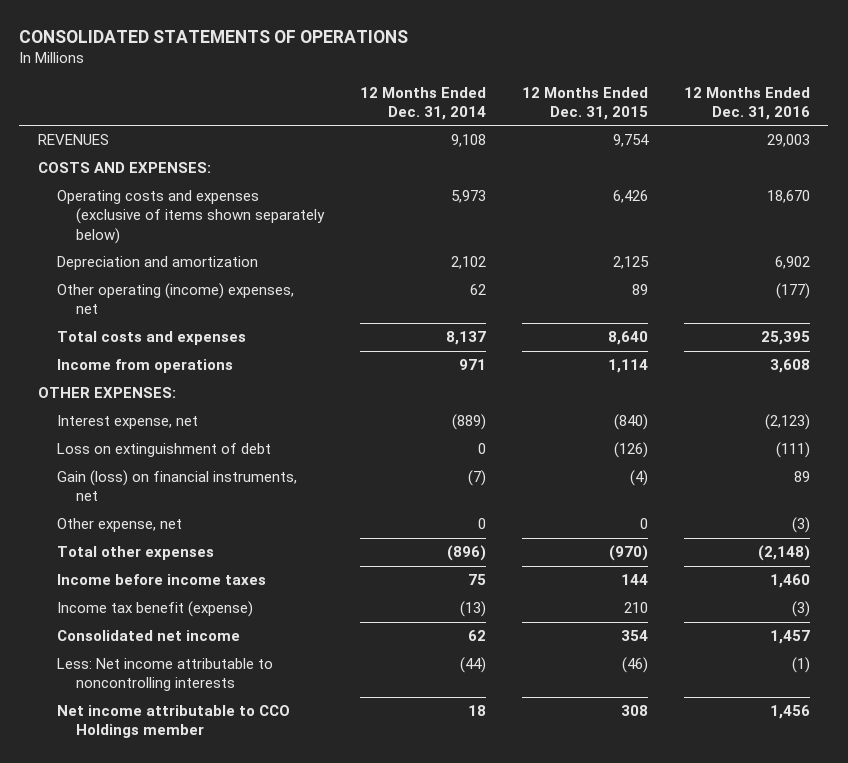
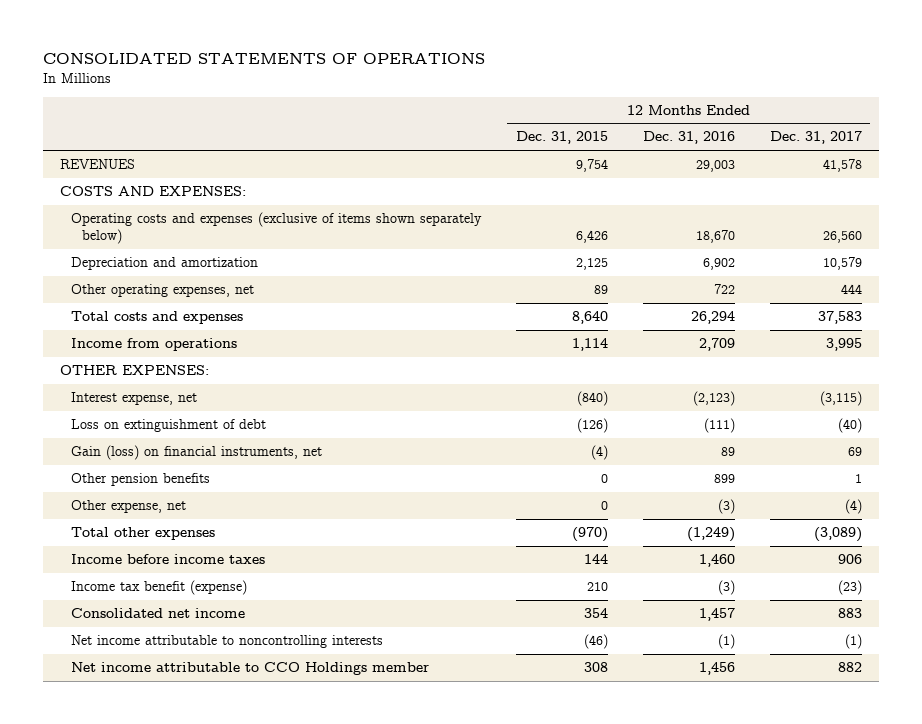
- | 12 Months Ended Dec. 31, 2014 | 12 Months Ended Dec. 31, 2015 | 12 Months Ended Dec. 31, 2016
+ | 12 Months Ended Dec. 31, 2015 | 12 Months Ended Dec. 31, 2016 | 12 Months Ended Dec. 31, 2017
- Other operating (income) expenses, net | 62 | 89 | (177)
- Total costs and expenses | 8,137 | 8,640 | 25,395
- Income from operations | 971 | 1,114 | 3,608
+ Other operating expenses, net | 89 | 722 | 444
+ Total costs and expenses | 8,640 | 26,294 | 37,583
+ Income from operations | 1,114 | 2,709 | 3,995
+ Other pension benefits | 0 | 899 | 1
- Total other expenses | (896) | (970) | (2,148)
+ Total other expenses | (970) | (1,249) | (3,089)
- Less: Net income attributable to noncontrolling interests | (44) | (46) | (1)
+ Net income attributable to noncontrolling interests | (46) | (1) | (1)

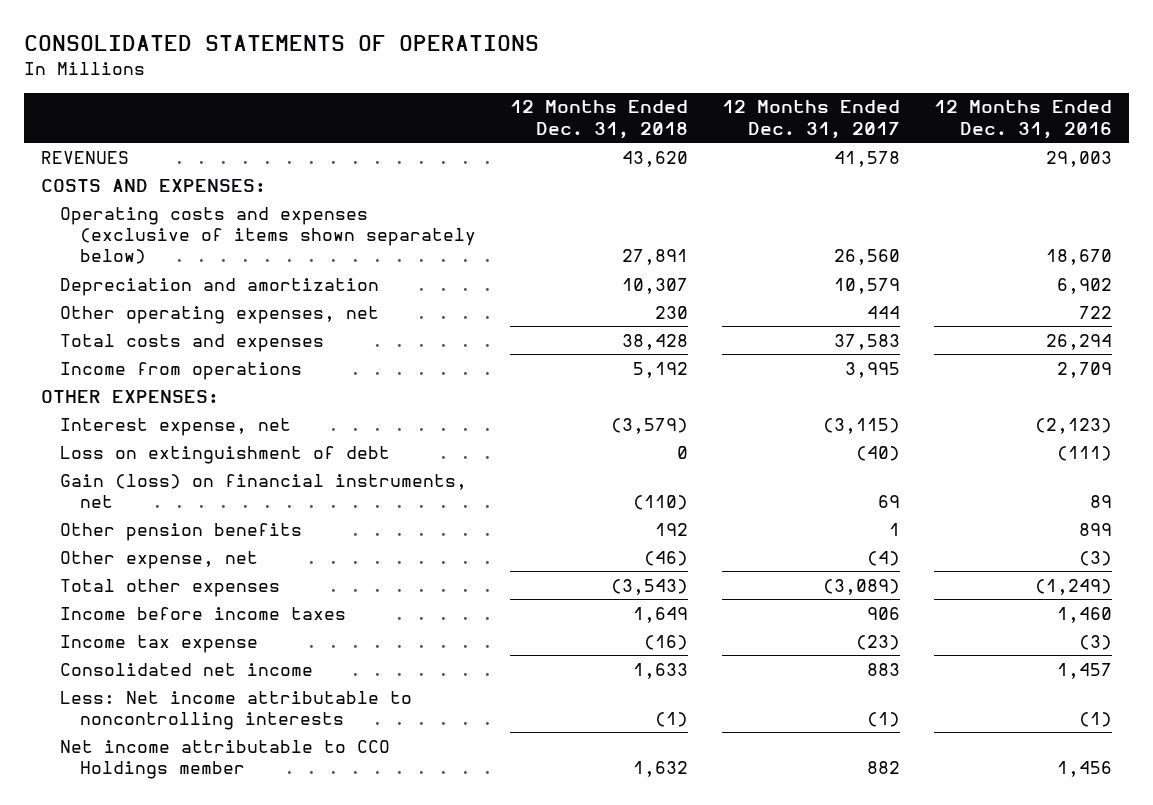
- | 12 Months Ended Dec. 31, 2015 | 12 Months Ended Dec. 31, 2016 | 12 Months Ended Dec. 31, 2017
+ | 12 Months Ended Dec. 31, 2018 | 12 Months Ended Dec. 31, 2017 | 12 Months Ended Dec. 31, 2016
- Income tax benefit (expense) | 210 | (3) | (23)
+ Income tax expense | (16) | (23) | (3)
- Net income attributable to noncontrolling interests | (46) | (1) | (1)
+ Less: Net income attributable to noncontrolling interests | (1) | (1) | (1)

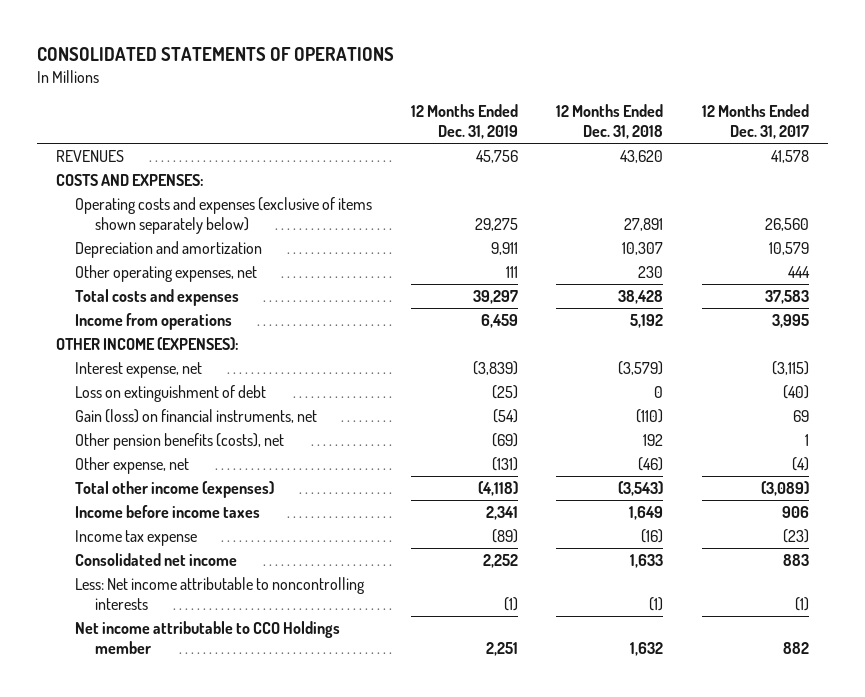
- | 12 Months Ended Dec. 31, 2018 | 12 Months Ended Dec. 31, 2017 | 12 Months Ended Dec. 31, 2016
+ | 12 Months Ended Dec. 31, 2019 | 12 Months Ended Dec. 31, 2018 | 12 Months Ended Dec. 31, 2017
- OTHER EXPENSES:
+ OTHER INCOME (EXPENSES):
- Other pension benefits | 192 | 1 | 899
+ Other pension benefits (costs), net | (69) | 192 | 1
- Total other expenses | (3,543) | (3,089) | (1,249)
+ Total other income (expenses) | (4,118) | (3,543) | (3,089)

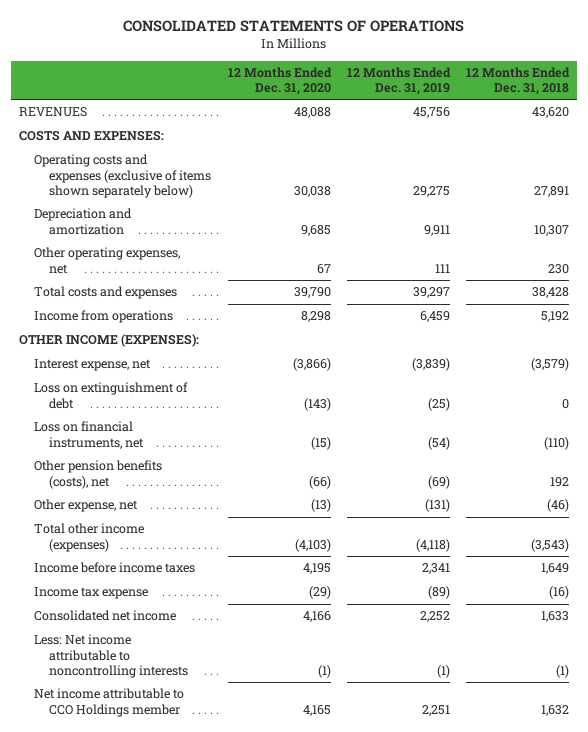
- | 12 Months Ended Dec. 31, 2019 | 12 Months Ended Dec. 31, 2018 | 12 Months Ended Dec. 31, 2017
+ | 12 Months Ended Dec. 31, 2020 | 12 Months Ended Dec. 31, 2019 | 12 Months Ended Dec. 31, 2018
- Gain (loss) on financial instruments, net | (54) | (110) | 69
+ Loss on financial instruments, net | (15) | (54) | (110)

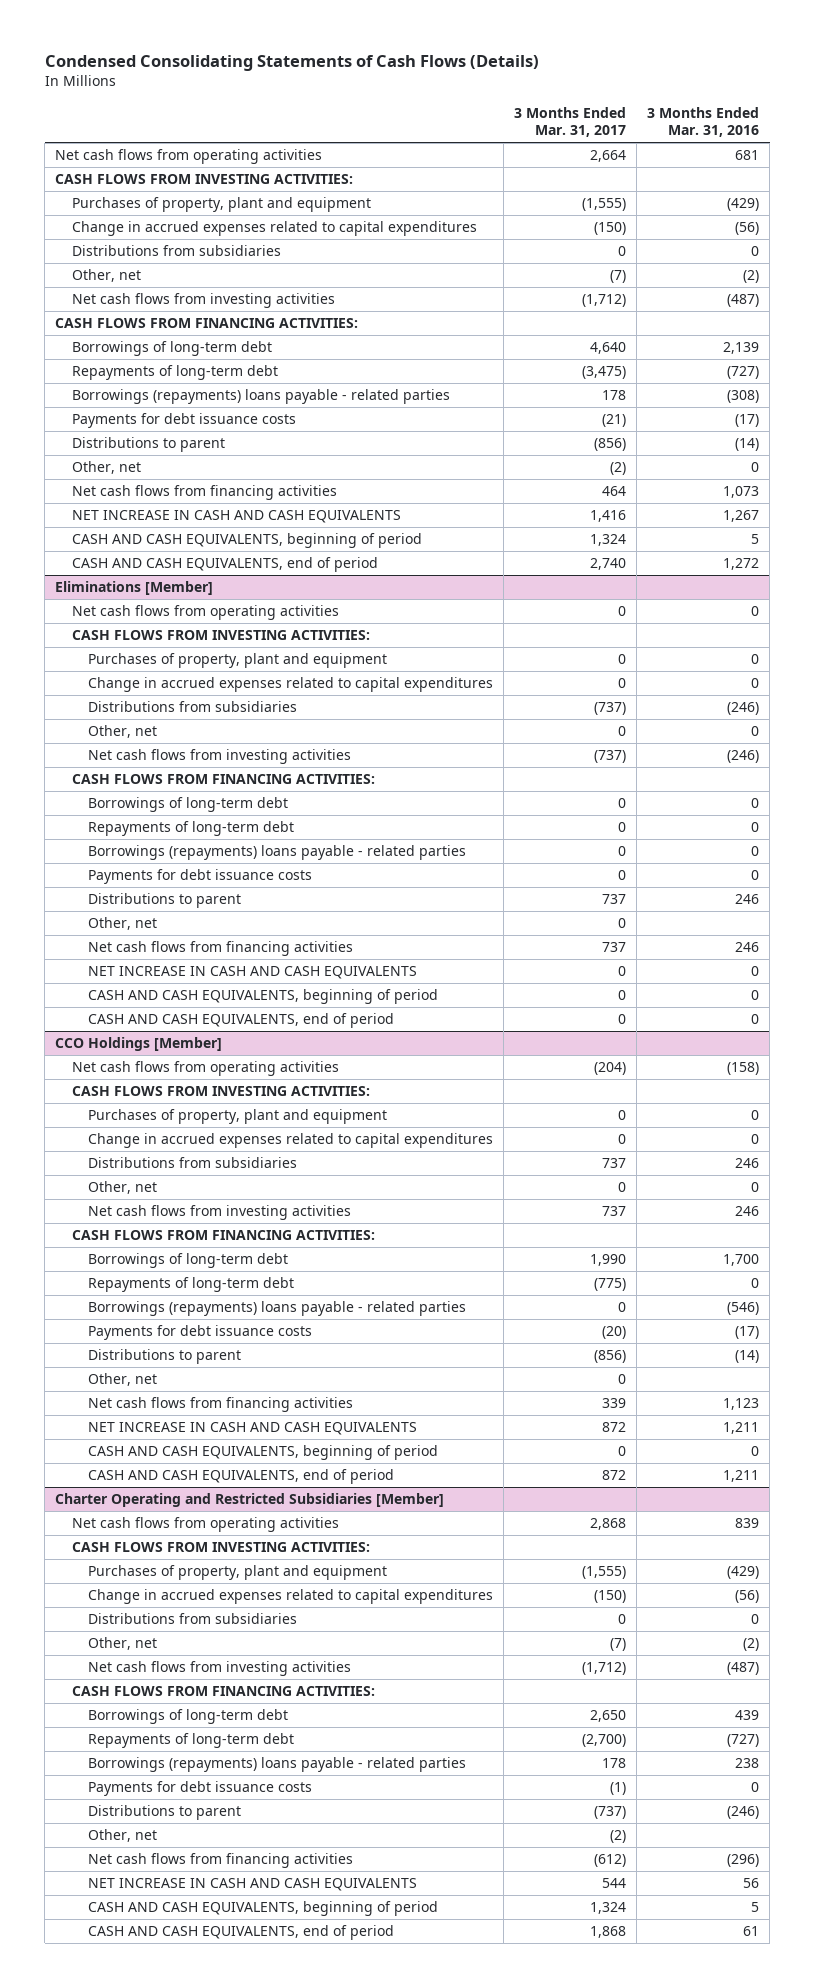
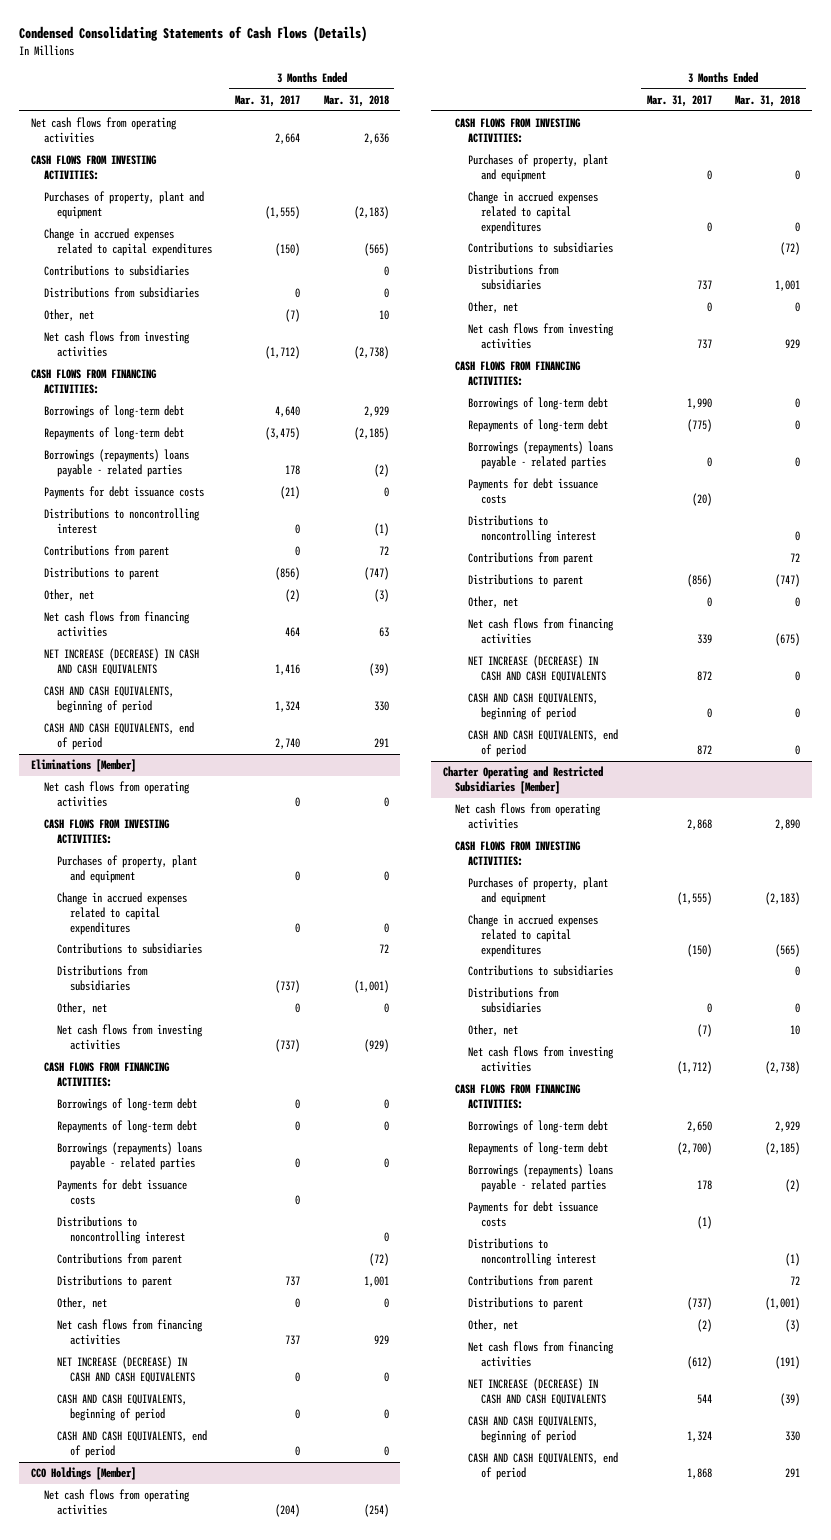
- | 3 Months Ended Mar. 31, 2017 | 3 Months Ended Mar. 31, 2016
+ | 3 Months Ended Mar. 31, 2017 | 3 Months Ended Mar. 31, 2018
+ Contributions to subsidiaries | | 0
+ Distributions to noncontrolling interest | 0 | (1)
+ Contributions from parent | 0 | 72
- NET INCREASE IN CASH AND CASH EQUIVALENTS | 1,416 | 1,267
+ NET INCREASE (DECREASE) IN CASH AND CASH EQUIVALENTS | 1,416 | (39)
@ Eliminations [Member]
+ Contributions to subsidiaries | | 72
+ Distributions to noncontrolling interest | | 0
+ Contributions from parent | | (72)
- NET INCREASE IN CASH AND CASH EQUIVALENTS | 0 | 0
+ NET INCREASE (DECREASE) IN CASH AND CASH EQUIVALENTS | 0 | 0
@ CCO Holdings [Member]
+ Contributions to subsidiaries | | (72)
+ Distributions to noncontrolling interest | | 0
+ Contributions from parent | | 72
- NET INCREASE IN CASH AND CASH EQUIVALENTS | 872 | 1,211
+ NET INCREASE (DECREASE) IN CASH AND CASH EQUIVALENTS | 872 | 0
@ Charter Operating and Restricted Subsidiaries [Member]
+ Contributions to subsidiaries | | 0
+ Distributions to noncontrolling interest | | (1)
+ Contributions from parent | | 72
- NET INCREASE IN CASH AND CASH EQUIVALENTS | 544 | 56
+ NET INCREASE (DECREASE) IN CASH AND CASH EQUIVALENTS | 544 | (39)

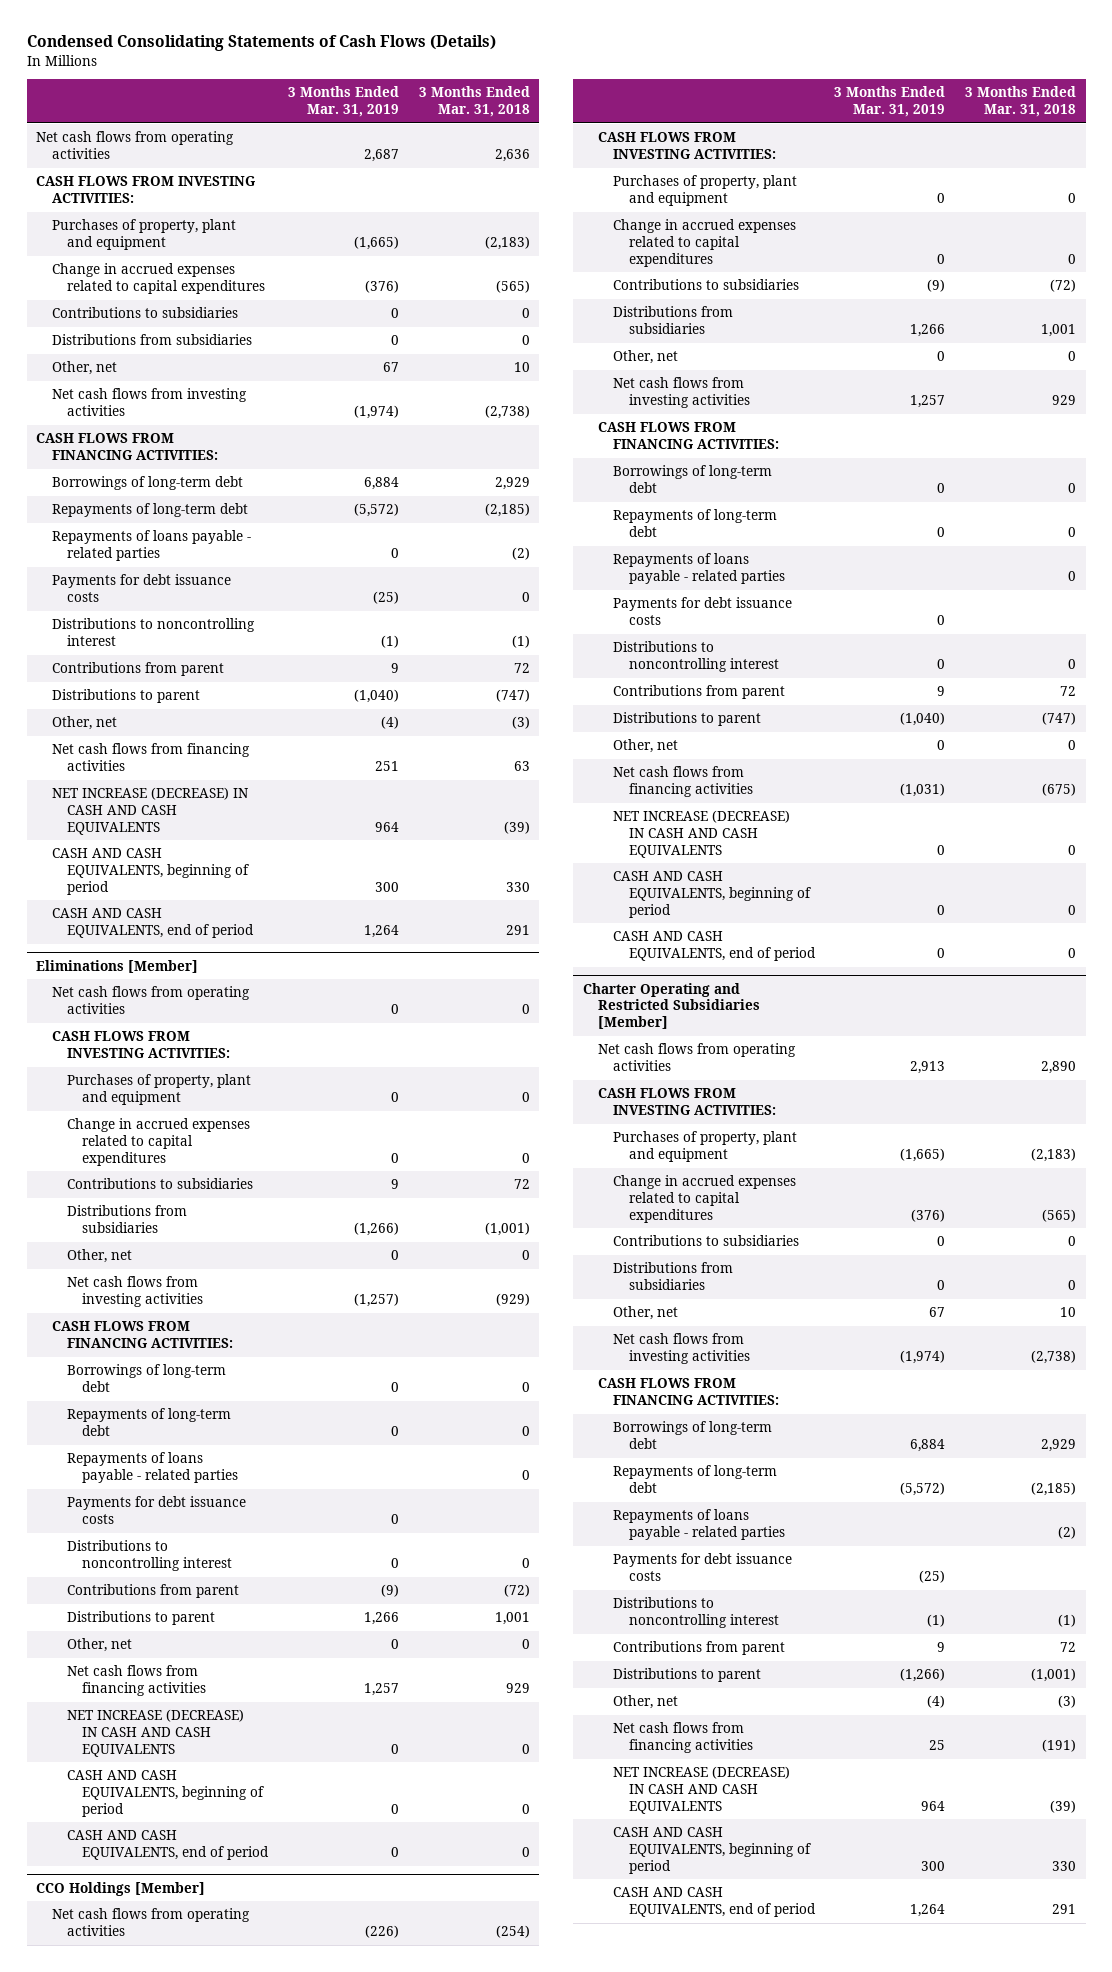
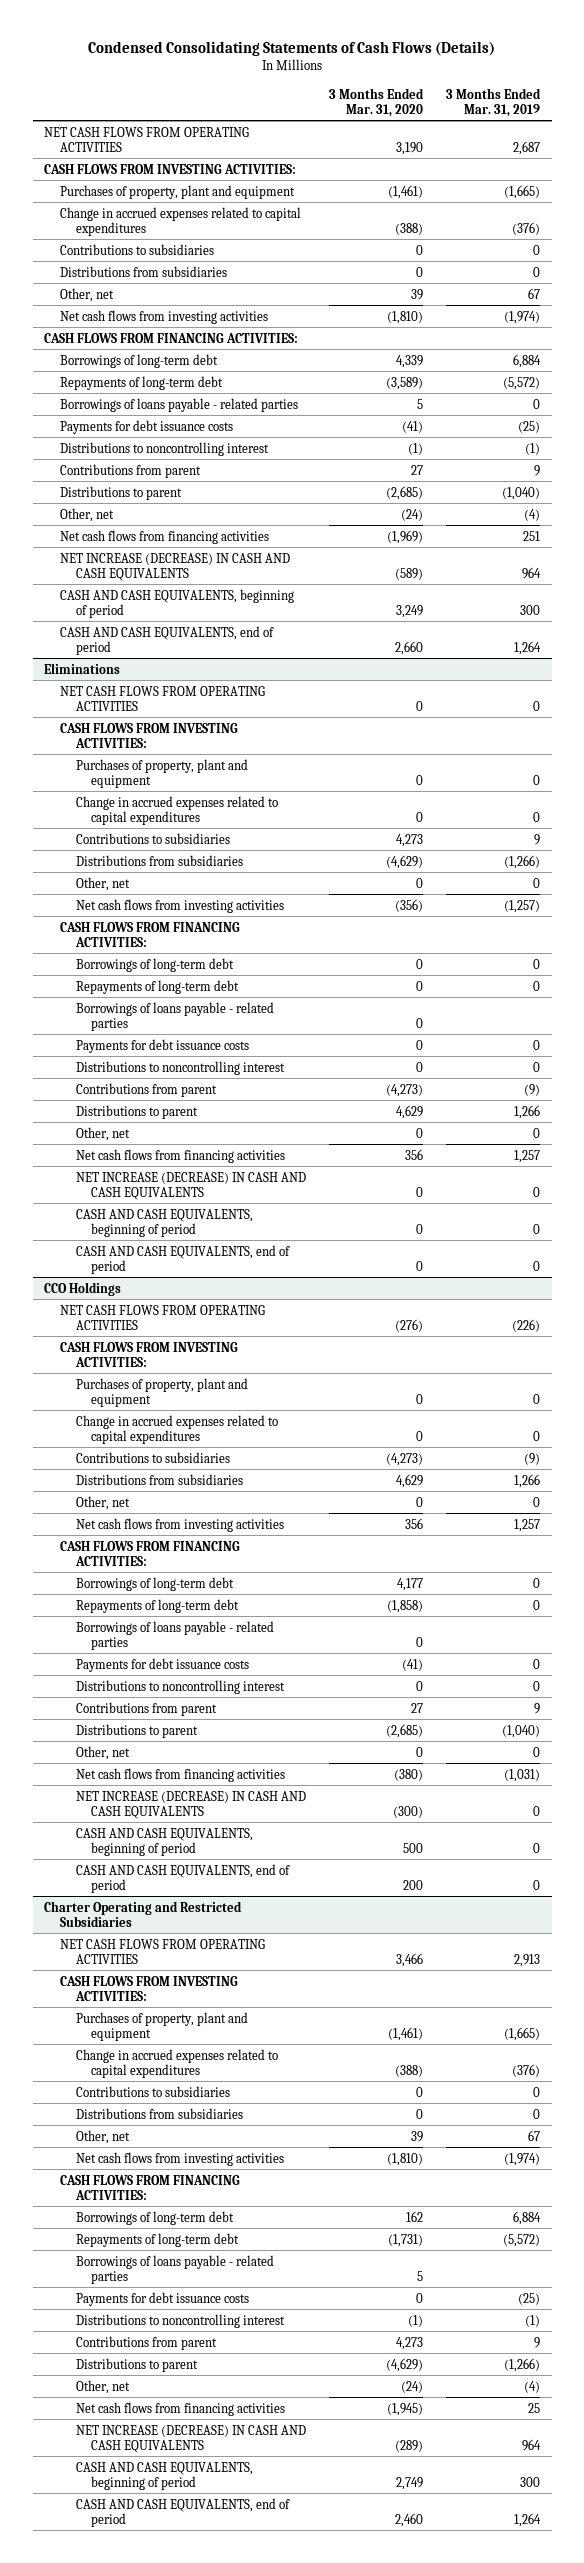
- | 3 Months Ended Mar. 31, 2019 | 3 Months Ended Mar. 31, 2018
+ | 3 Months Ended Mar. 31, 2020 | 3 Months Ended Mar. 31, 2019
- Net cash flows from operating activities | 2,687 | 2,636
+ NET CASH FLOWS FROM OPERATING ACTIVITIES | 3,190 | 2,687
- Repayments of loans payable - related parties | 0 | (2)
+ Borrowings of loans payable - related parties | 5 | 0
- Eliminations [Member]
- Net cash flows from operating activities | 0 | 0
+ Eliminations
+ NET CASH FLOWS FROM OPERATING ACTIVITIES | 0 | 0
- Repayments of loans payable - related parties | | 0
+ Borrowings of loans payable - related parties | 0 |
- CCO Holdings [Member]
- Net cash flows from operating activities | (226) | (254)
+ CCO Holdings
+ NET CASH FLOWS FROM OPERATING ACTIVITIES | (276) | (226)
- Repayments of loans payable - related parties | | 0
+ Borrowings of loans payable - related parties | 0 |
- Charter Operating and Restricted Subsidiaries [Member]
- Net cash flows from operating activities | 2,913 | 2,890
+ Charter Operating and Restricted Subsidiaries
+ NET CASH FLOWS FROM OPERATING ACTIVITIES | 3,466 | 2,913
- Repayments of loans payable - related parties | | (2)
+ Borrowings of loans payable - related parties | 5 |

